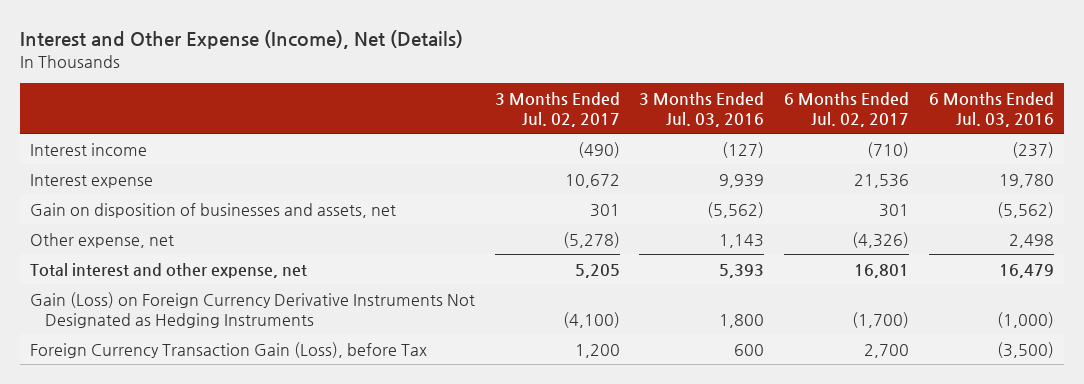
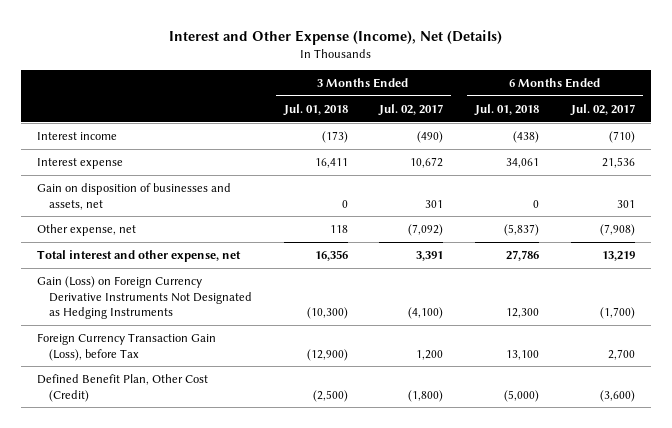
- | 3 Months Ended Jul. 02, 2017 | 3 Months Ended Jul. 03, 2016 | 6 Months Ended Jul. 02, 2017 | 6 Months Ended Jul. 03, 2016
+ | 3 Months Ended Jul. 01, 2018 | 3 Months Ended Jul. 02, 2017 | 6 Months Ended Jul. 01, 2018 | 6 Months Ended Jul. 02, 2017
- Other expense, net | (5,278) | 1,143 | (4,326) | 2,498
- Total interest and other expense, net | 5,205 | 5,393 | 16,801 | 16,479
+ Other expense, net | 118 | (7,092) | (5,837) | (7,908)
+ Total interest and other expense, net | 16,356 | 3,391 | 27,786 | 13,219
+ Defined Benefit Plan, Other Cost (Credit) | (2,500) | (1,800) | (5,000) | (3,600)

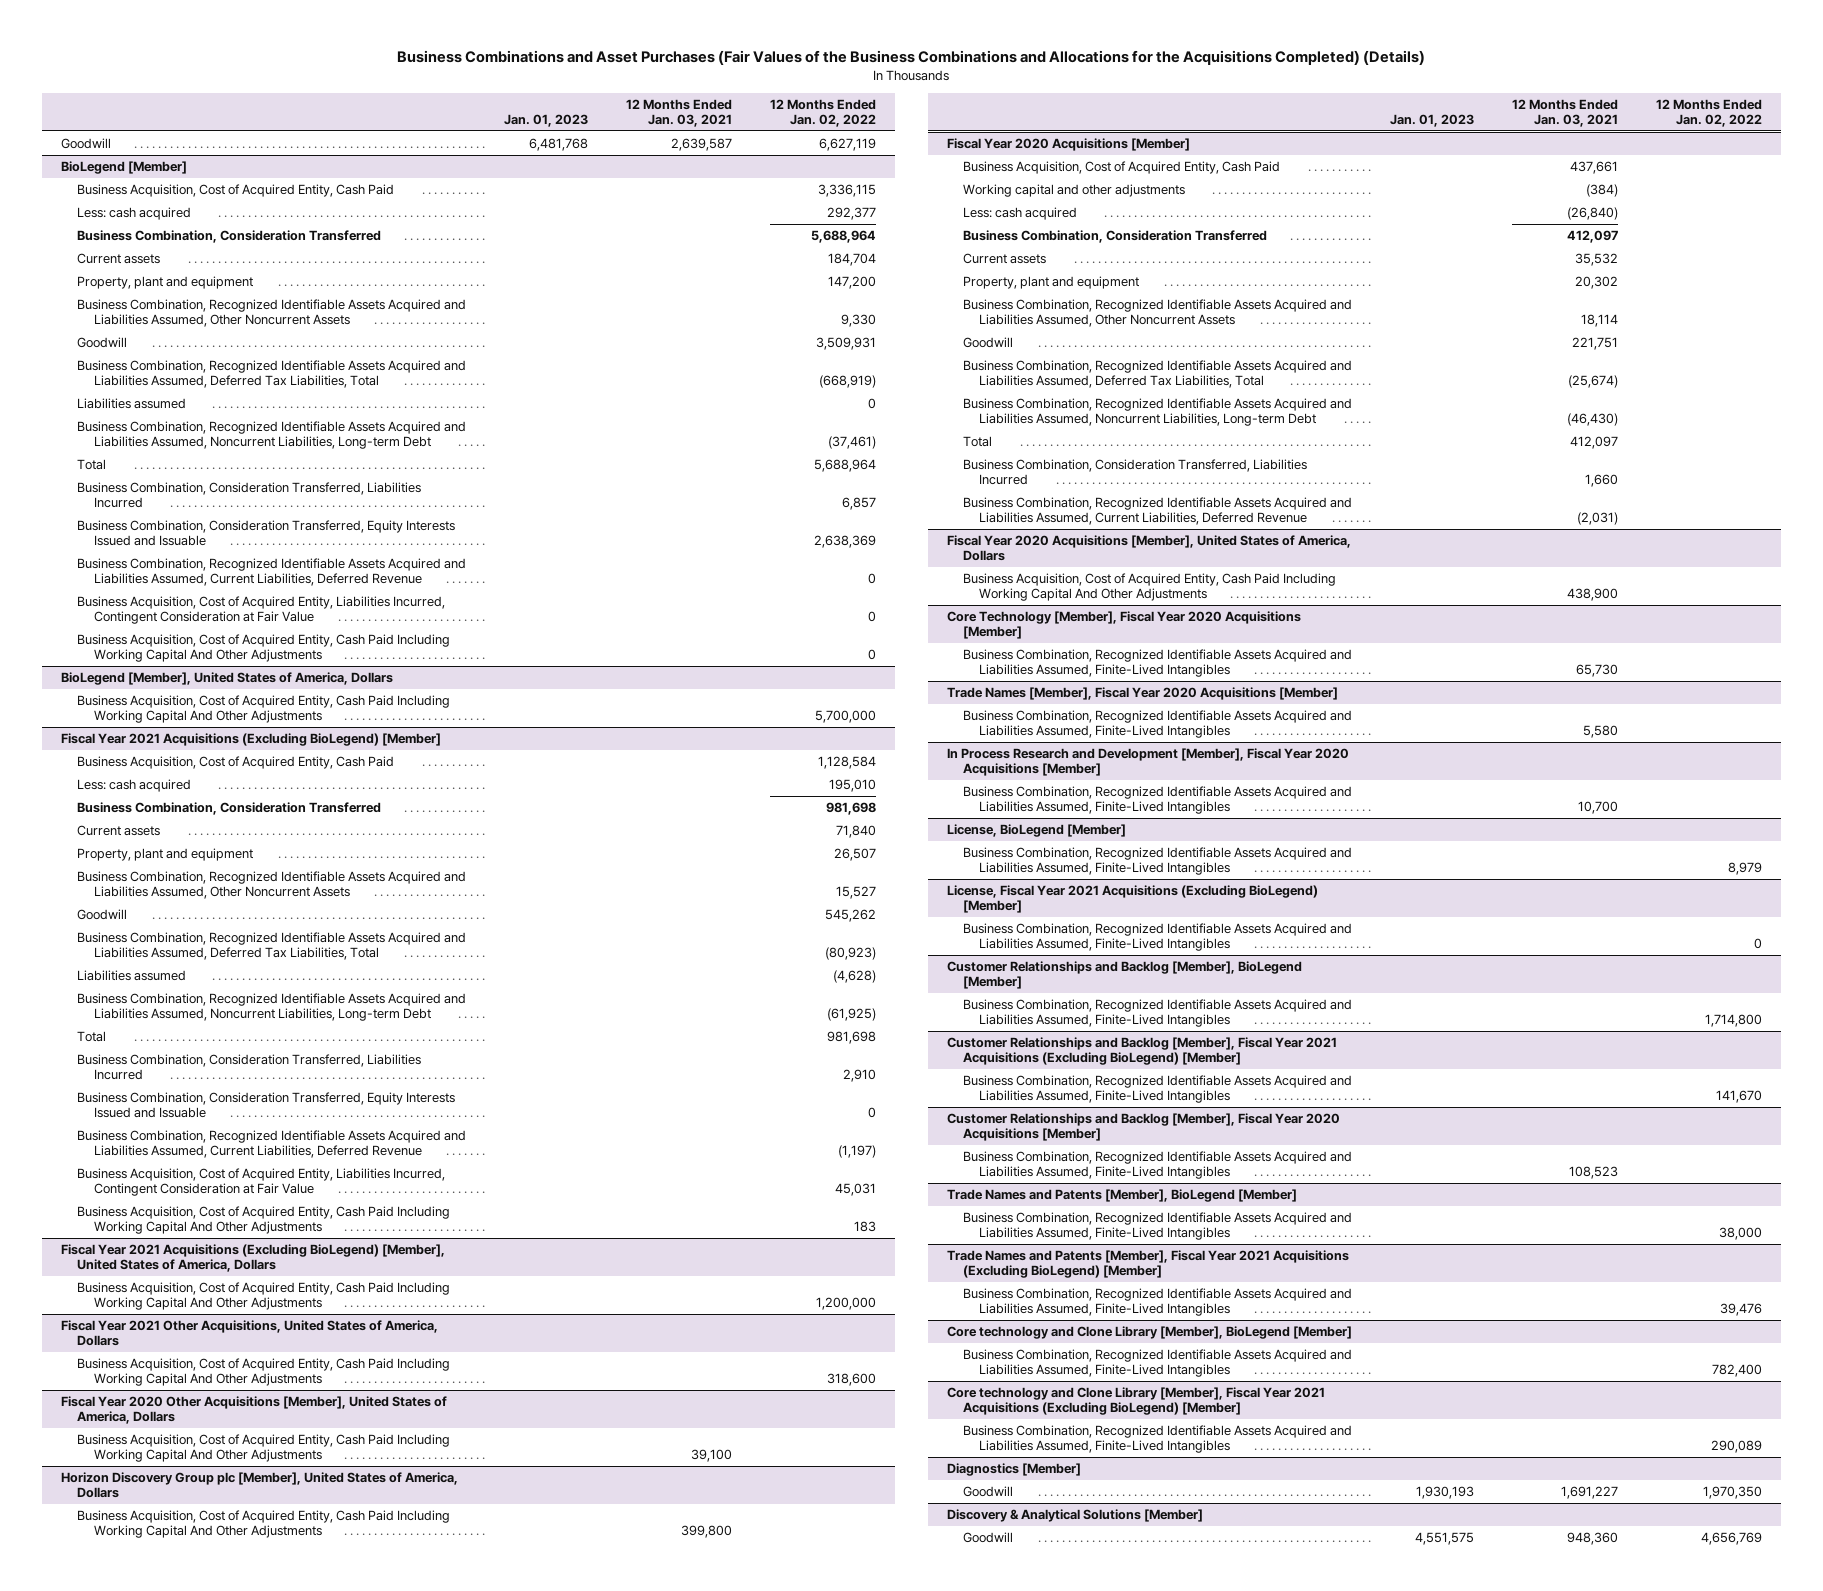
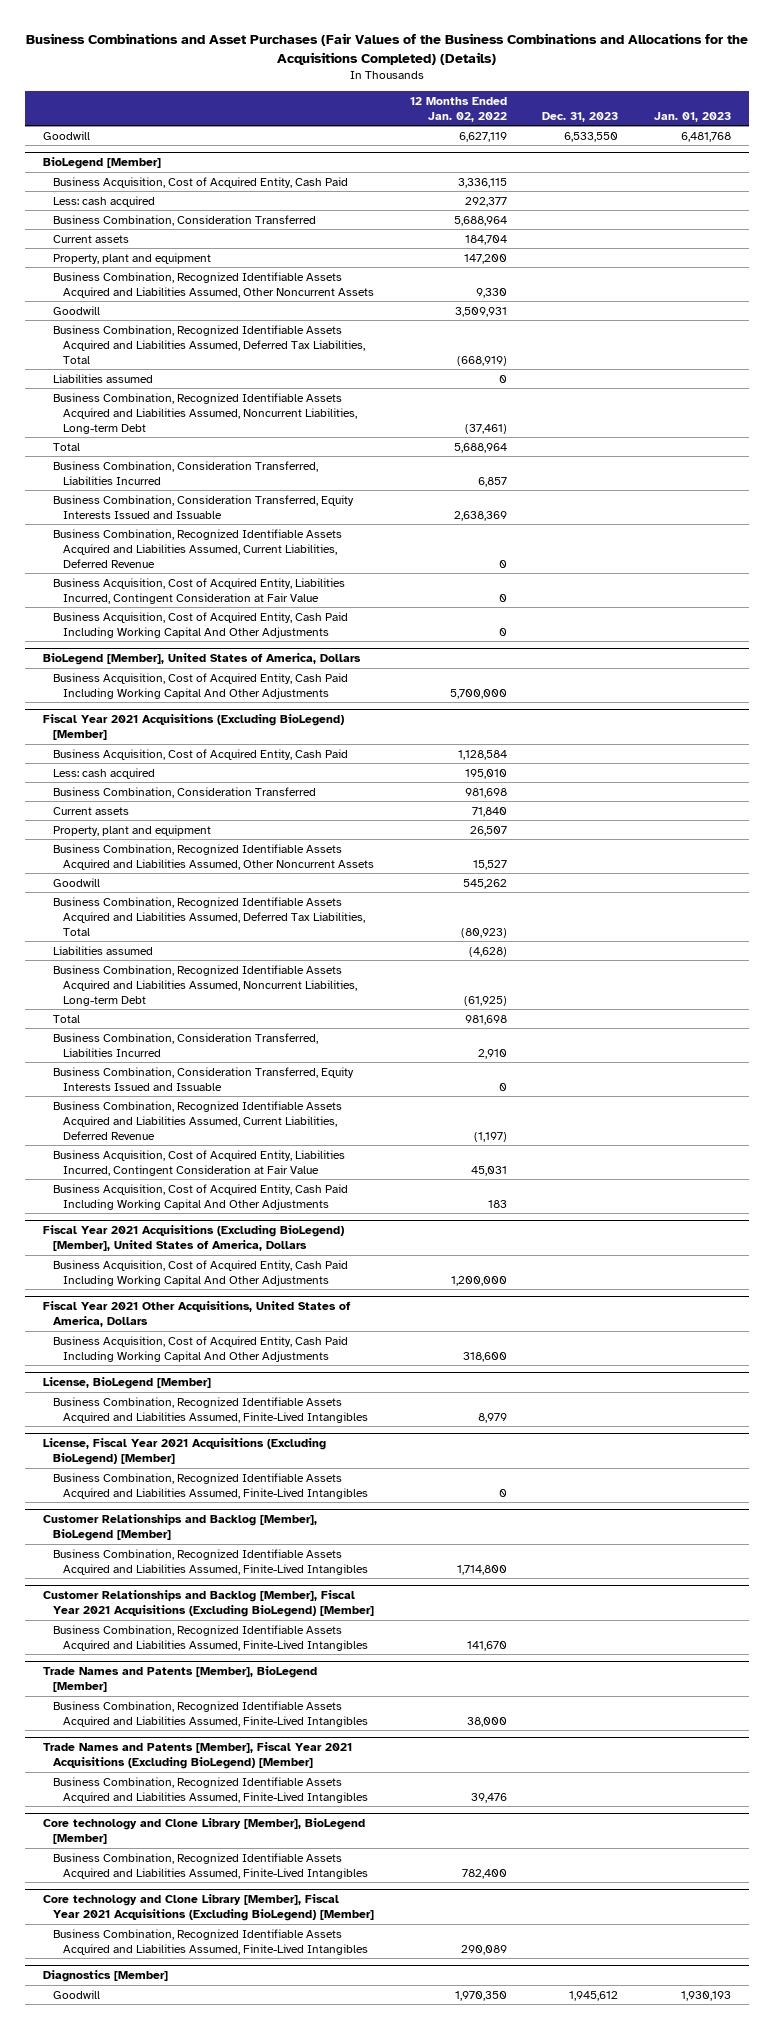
- | Jan. 01, 2023 | 12 Months Ended Jan. 03, 2021 | 12 Months Ended Jan. 02, 2022
+ | 12 Months Ended Jan. 02, 2022 | Dec. 31, 2023 | Jan. 01, 2023
- Fiscal Year 2020 Other Acquisitions [Member], United States of America, Dollars
- Business Acquisition, Cost of Acquired Entity, Cash Paid Including Working Capital And Other Adjustments | | 39,100 |
- Horizon Discovery Group plc [Member], United States of America, Dollars
- Business Acquisition, Cost of Acquired Entity, Cash Paid Including Working Capital And Other Adjustments | | 399,800 |
- Fiscal Year 2020 Acquisitions [Member]
- Business Acquisition, Cost of Acquired Entity, Cash Paid | | 437,661 |
- Working capital and other adjustments | | (384) |
- Less: cash acquired | | (26,840) |
- Business Combination, Consideration Transferred | | 412,097 |
- Current assets | | 35,532 |
- Property, plant and equipment | | 20,302 |
- Business Combination, Recognized Identifiable Assets Acquired and Liabilities Assumed, Other Noncurrent Assets | | 18,114 |
- Goodwill | | 221,751 |
- Business Combination, Recognized Identifiable Assets Acquired and Liabilities Assumed, Deferred Tax Liabilities, Total | | (25,674) |
- Business Combination, Recognized Identifiable Assets Acquired and Liabilities Assumed, Noncurrent Liabilities, Long-term Debt | | (46,430) |
- Total | | 412,097 |
- Business Combination, Consideration Transferred, Liabilities Incurred | | 1,660 |
- Business Combination, Recognized Identifiable Assets Acquired and Liabilities Assumed, Current Liabilities, Deferred Revenue | | (2,031) |
- Fiscal Year 2020 Acquisitions [Member], United States of America, Dollars
- Business Acquisition, Cost of Acquired Entity, Cash Paid Including Working Capital And Other Adjustments | | 438,900 |
- Core Technology [Member], Fiscal Year 2020 Acquisitions [Member]
- Business Combination, Recognized Identifiable Assets Acquired and Liabilities Assumed, Finite-Lived Intangibles | | 65,730 |
- Trade Names [Member], Fiscal Year 2020 Acquisitions [Member]
- Business Combination, Recognized Identifiable Assets Acquired and Liabilities Assumed, Finite-Lived Intangibles | | 5,580 |
- In Process Research and Development [Member], Fiscal Year 2020 Acquisitions [Member]
- Business Combination, Recognized Identifiable Assets Acquired and Liabilities Assumed, Finite-Lived Intangibles | | 10,700 |
- Customer Relationships and Backlog [Member], Fiscal Year 2020 Acquisitions [Member]
- Business Combination, Recognized Identifiable Assets Acquired and Liabilities Assumed, Finite-Lived Intangibles | | 108,523 |
- Discovery & Analytical Solutions [Member]
- Goodwill | 4,551,575 | 948,360 | 4,656,769

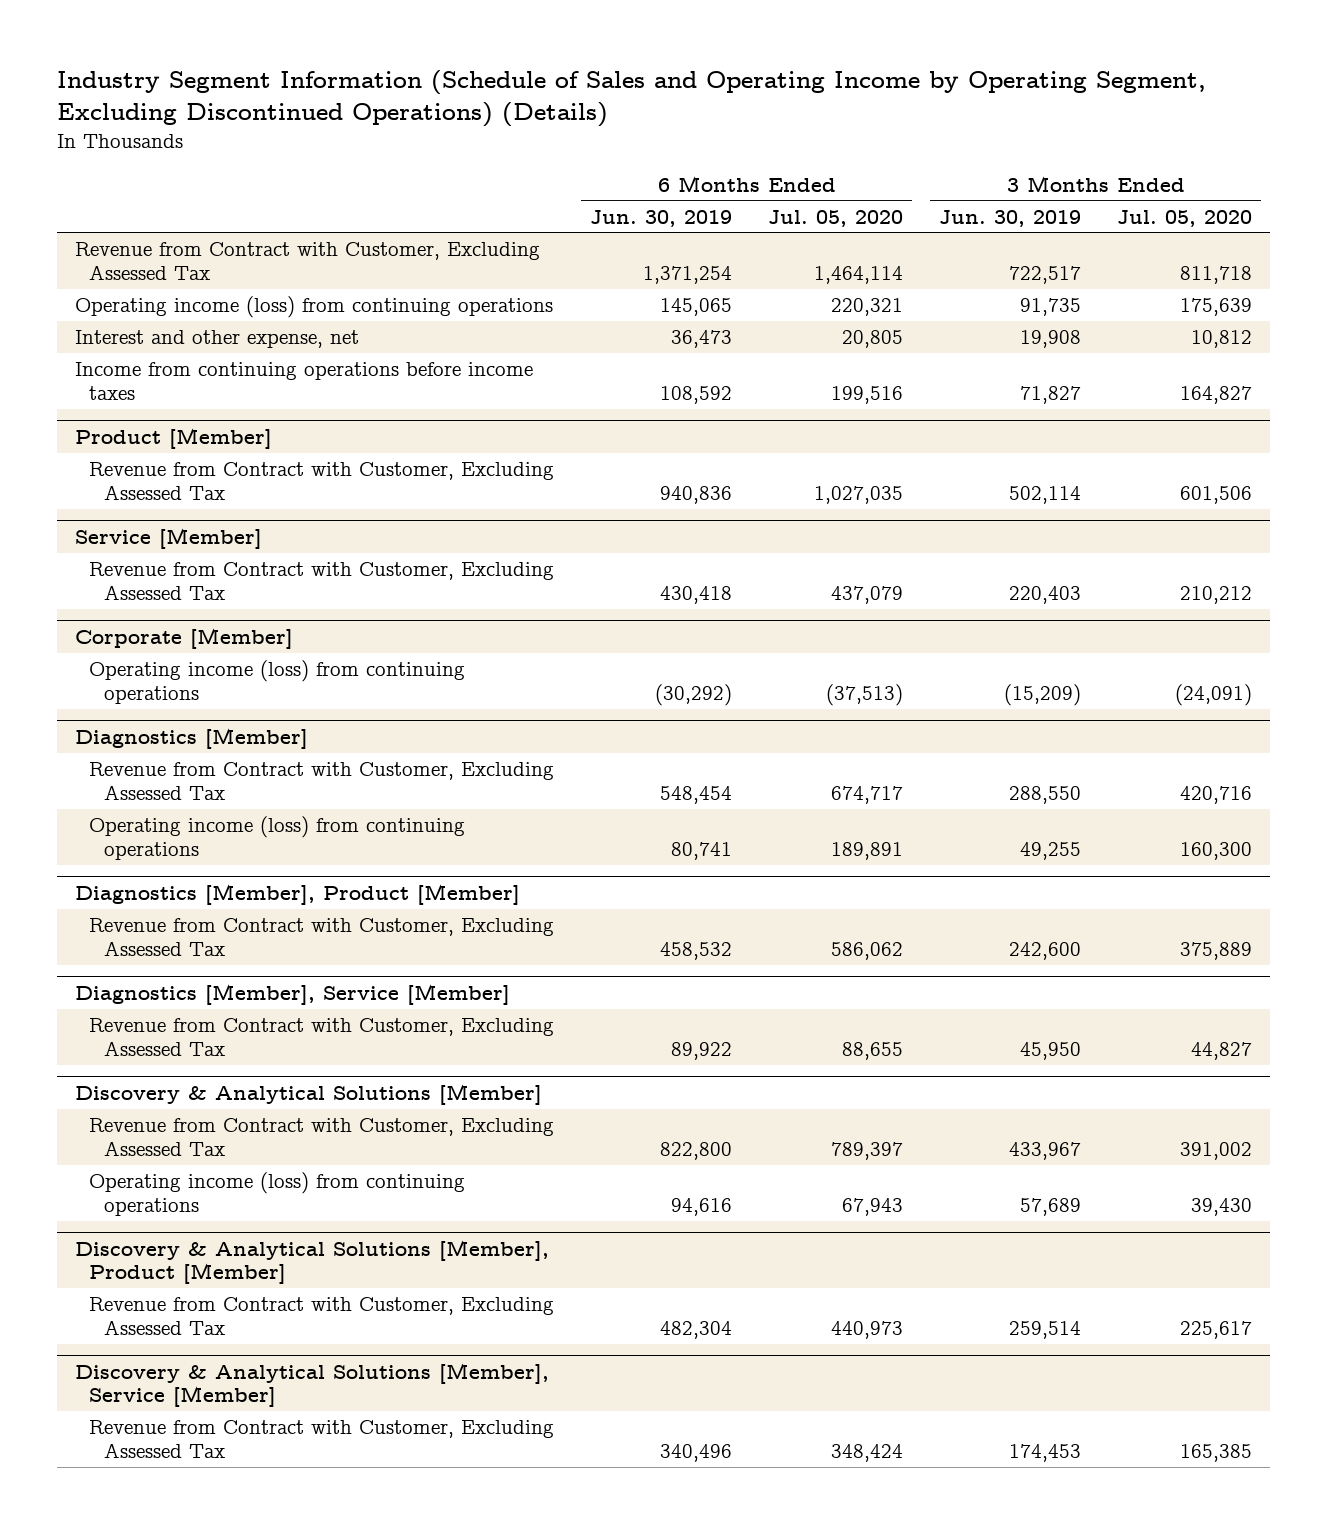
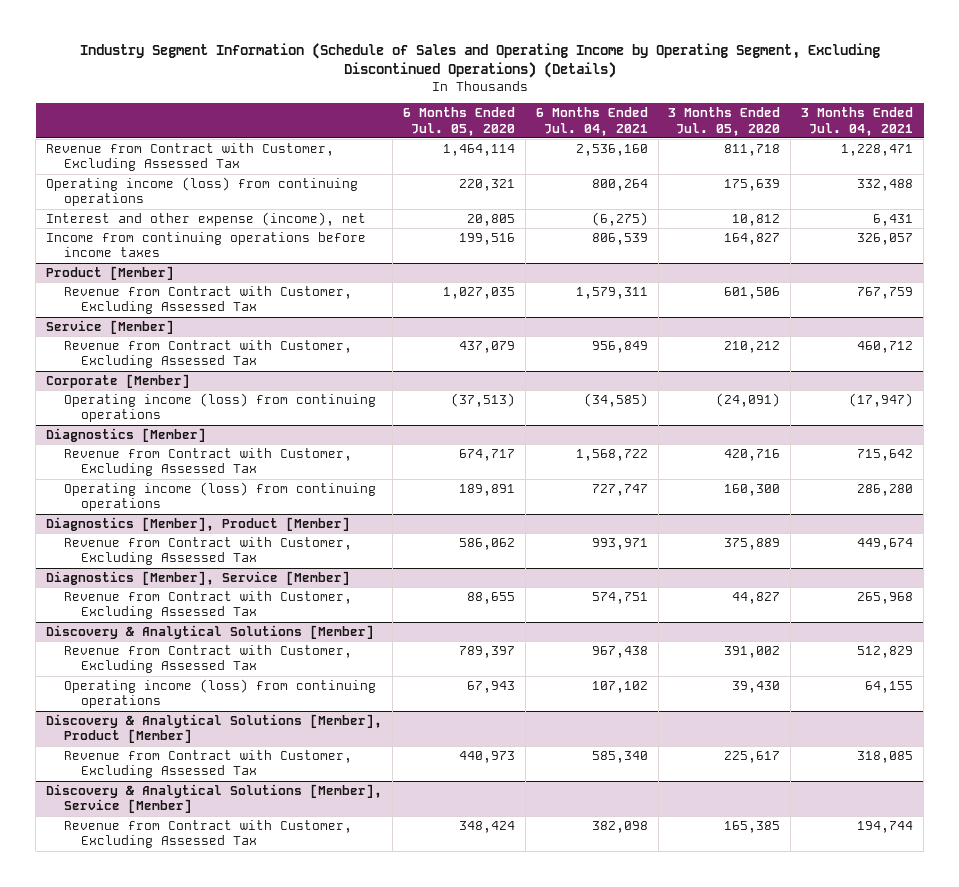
- | 6 Months Ended Jun. 30, 2019 | 6 Months Ended Jul. 05, 2020 | 3 Months Ended Jun. 30, 2019 | 3 Months Ended Jul. 05, 2020
+ | 6 Months Ended Jul. 05, 2020 | 6 Months Ended Jul. 04, 2021 | 3 Months Ended Jul. 05, 2020 | 3 Months Ended Jul. 04, 2021
- Interest and other expense, net | 36,473 | 20,805 | 19,908 | 10,812
+ Interest and other expense (income), net | 20,805 | (6,275) | 10,812 | 6,431

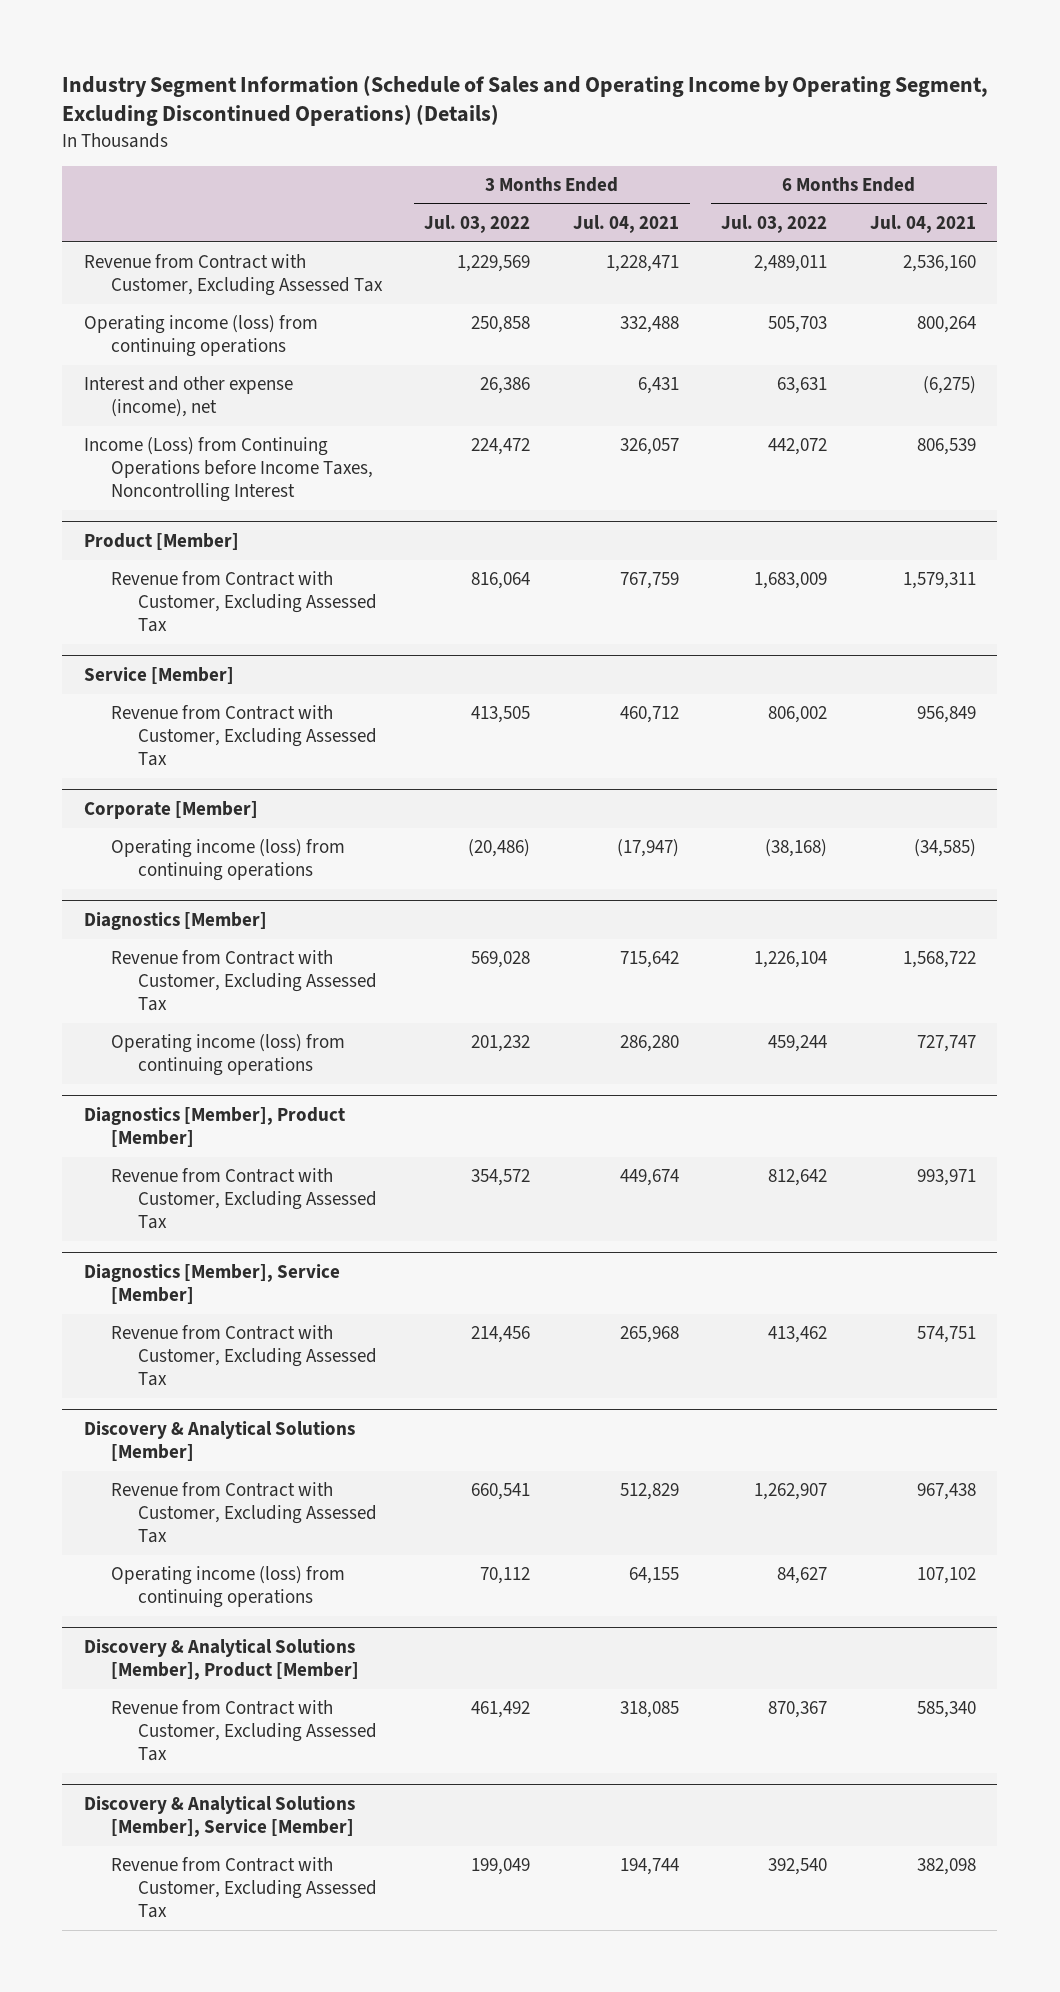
- | 6 Months Ended Jul. 05, 2020 | 6 Months Ended Jul. 04, 2021 | 3 Months Ended Jul. 05, 2020 | 3 Months Ended Jul. 04, 2021
+ | 3 Months Ended Jul. 03, 2022 | 3 Months Ended Jul. 04, 2021 | 6 Months Ended Jul. 03, 2022 | 6 Months Ended Jul. 04, 2021
- Income from continuing operations before income taxes | 199,516 | 806,539 | 164,827 | 326,057
+ Income (Loss) from Continuing Operations before Income Taxes, Noncontrolling Interest | 224,472 | 326,057 | 442,072 | 806,539

